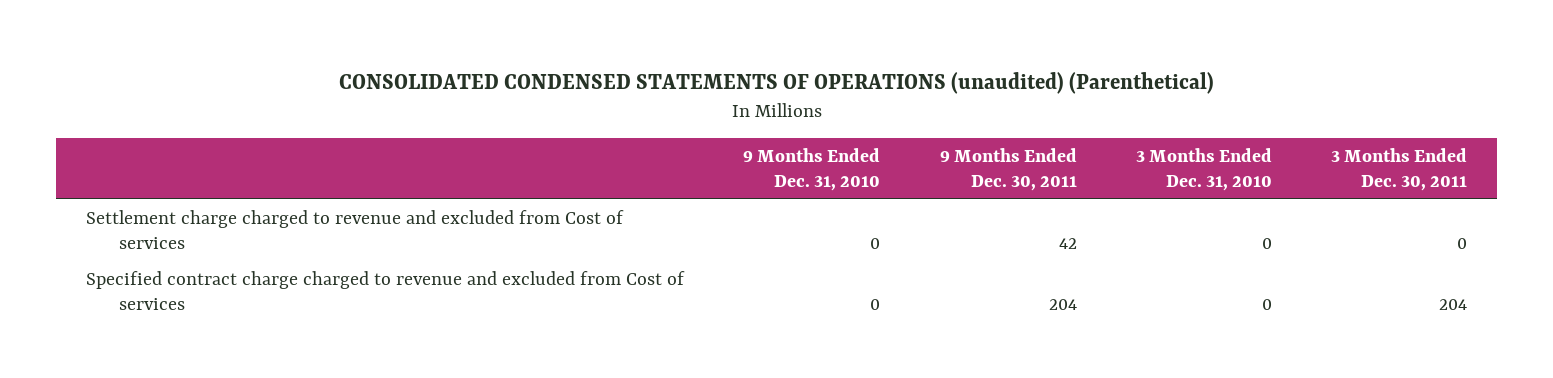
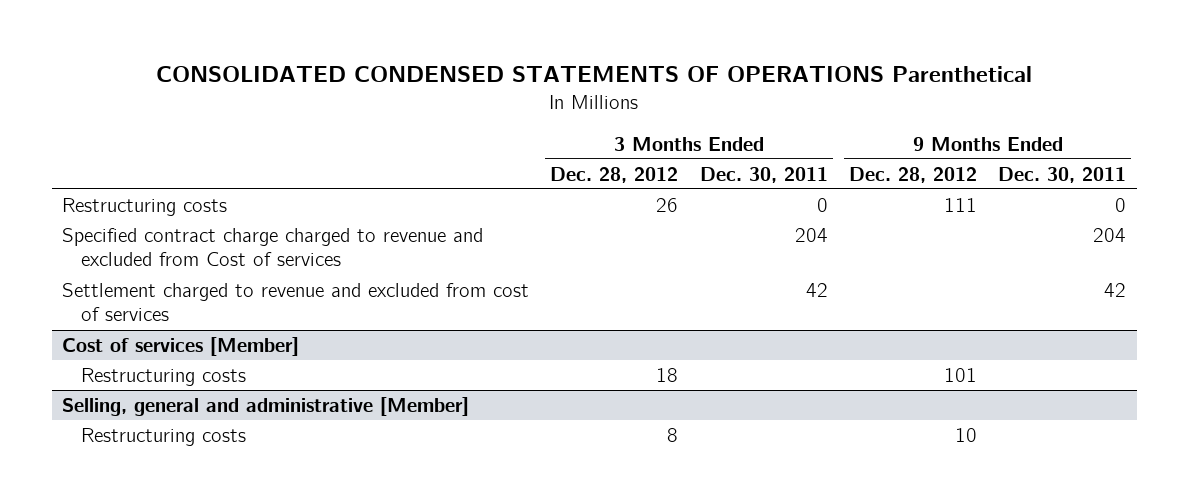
- CONSOLIDATED CONDENSED STATEMENTS OF OPERATIONS (unaudited) (Parenthetical)
+ CONSOLIDATED CONDENSED STATEMENTS OF OPERATIONS Parenthetical
- | 9 Months Ended Dec. 31, 2010 | 9 Months Ended Dec. 30, 2011 | 3 Months Ended Dec. 31, 2010 | 3 Months Ended Dec. 30, 2011
+ | 3 Months Ended Dec. 28, 2012 | 3 Months Ended Dec. 30, 2011 | 9 Months Ended Dec. 28, 2012 | 9 Months Ended Dec. 30, 2011
- Settlement charge charged to revenue and excluded from Cost of services | 0 | 42 | 0 | 0
+ Restructuring costs | 26 | 0 | 111 | 0
+ Settlement charged to revenue and excluded from cost of services | | 42 | | 42
+ Cost of services [Member]
+ Restructuring costs | 18 | | 101 |
+ Selling, general and administrative [Member]
+ Restructuring costs | 8 | | 10 |

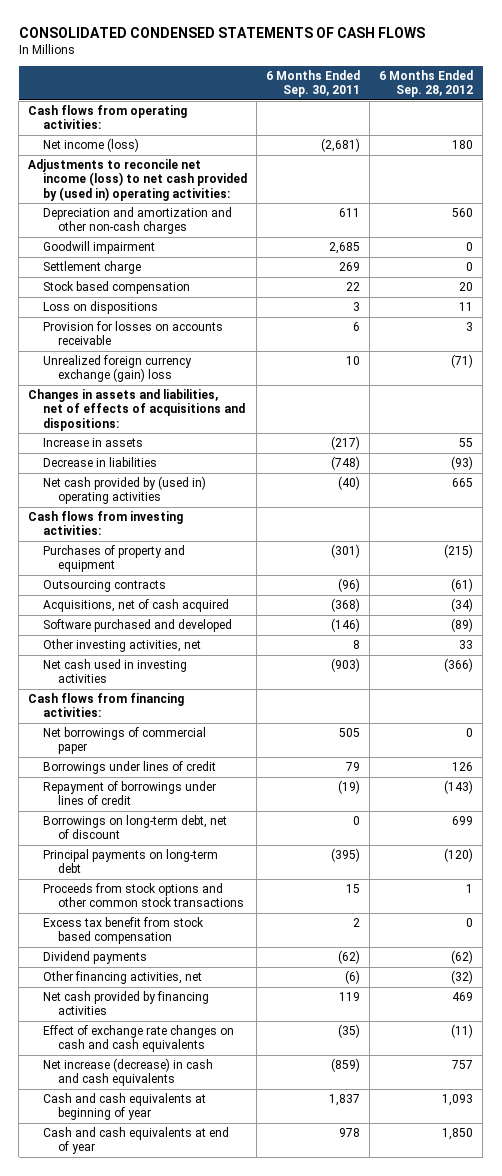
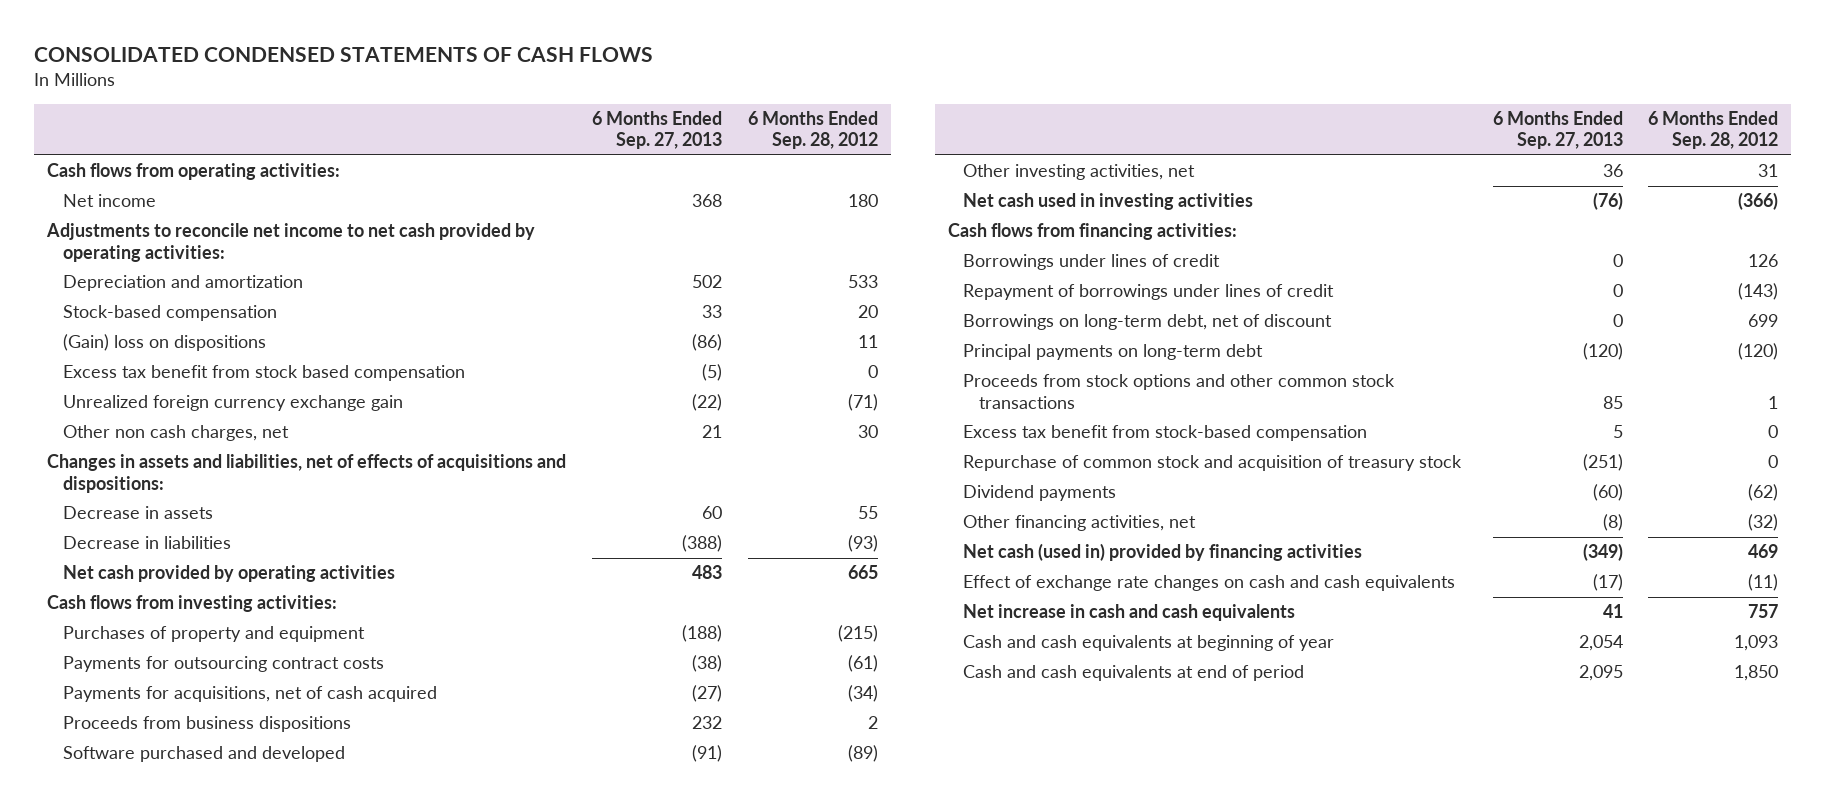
- | 6 Months Ended Sep. 30, 2011 | 6 Months Ended Sep. 28, 2012
+ | 6 Months Ended Sep. 27, 2013 | 6 Months Ended Sep. 28, 2012
- Net income (loss) | (2,681) | 180
- Adjustments to reconcile net income (loss) to net cash provided by (used in) operating activities:
- Depreciation and amortization and other non-cash charges | 611 | 560
- Goodwill impairment | 2,685 | 0
- Settlement charge | 269 | 0
- Stock based compensation | 22 | 20
- Loss on dispositions | 3 | 11
- Provision for losses on accounts receivable | 6 | 3
- Unrealized foreign currency exchange (gain) loss | 10 | (71)
+ Net income | 368 | 180
+ Adjustments to reconcile net income to net cash provided by operating activities:
+ Depreciation and amortization | 502 | 533
+ Stock-based compensation | 33 | 20
+ (Gain) loss on dispositions | (86) | 11
moved up: Excess tax benefit from stock based compensation | (5) | 0
+ Unrealized foreign currency exchange gain | (22) | (71)
+ Other non cash charges, net | 21 | 30
- Increase in assets | (217) | 55
+ Decrease in assets | 60 | 55
- Net cash provided by (used in) operating activities | (40) | 665
+ Net cash provided by operating activities | 483 | 665
- Outsourcing contracts | (96) | (61)
- Acquisitions, net of cash acquired | (368) | (34)
+ Payments for outsourcing contract costs | (38) | (61)
+ Payments for acquisitions, net of cash acquired | (27) | (34)
+ Proceeds from business dispositions | 232 | 2
- Other investing activities, net | 8 | 33
+ Other investing activities, net | 36 | 31
- Net borrowings of commercial paper | 505 | 0
+ Excess tax benefit from stock-based compensation | 5 | 0
+ Repurchase of common stock and acquisition of treasury stock | (251) | 0
- Net cash provided by financing activities | 119 | 469
+ Net cash (used in) provided by financing activities | (349) | 469
- Net increase (decrease) in cash and cash equivalents | (859) | 757
+ Net increase in cash and cash equivalents | 41 | 757
- Cash and cash equivalents at end of year | 978 | 1,850
+ Cash and cash equivalents at end of period | 2,095 | 1,850

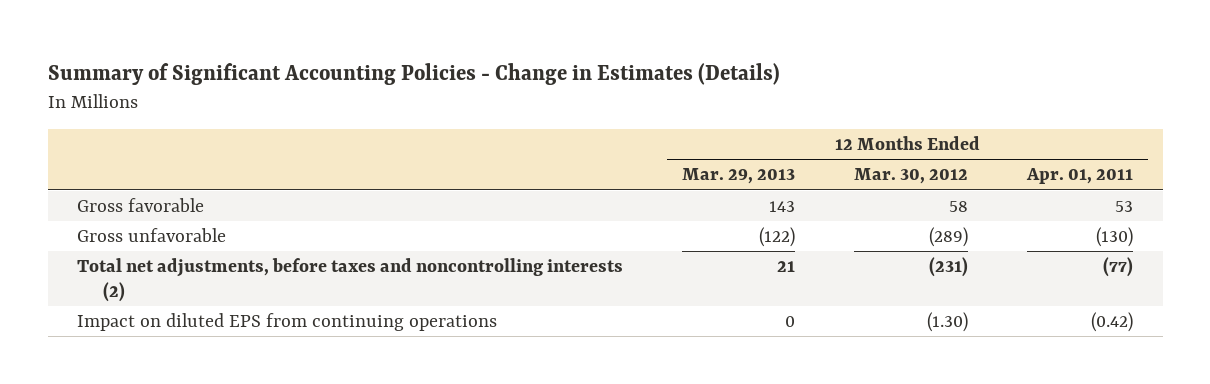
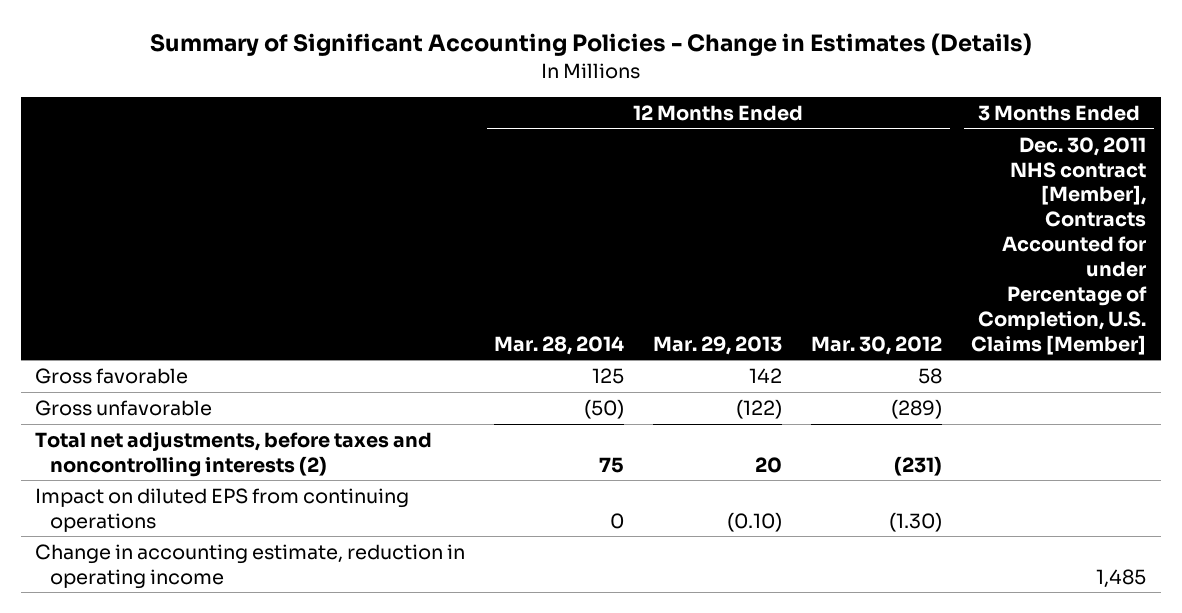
- | 12 Months Ended Mar. 29, 2013 | 12 Months Ended Mar. 30, 2012 | 12 Months Ended Apr. 01, 2011
+ | 12 Months Ended Mar. 28, 2014 | 12 Months Ended Mar. 29, 2013 | 12 Months Ended Mar. 30, 2012 | 3 Months Ended Dec. 30, 2011 NHS contract [Member], Contracts Accounted for under Percentage of Completion, U.S. Claims [Member]
- Gross favorable | 143 | 58 | 53
+ Gross favorable | 125 | 142 | 58 |
- Total net adjustments, before taxes and noncontrolling interests (2) | 21 | (231) | (77)
- Impact on diluted EPS from continuing operations | 0 | (1.30) | (0.42)
+ Total net adjustments, before taxes and noncontrolling interests (2) | 75 | 20 | (231) |
+ Impact on diluted EPS from continuing operations | 0 | (0.10) | (1.30) |
+ Change in accounting estimate, reduction in operating income | | | | 1,485

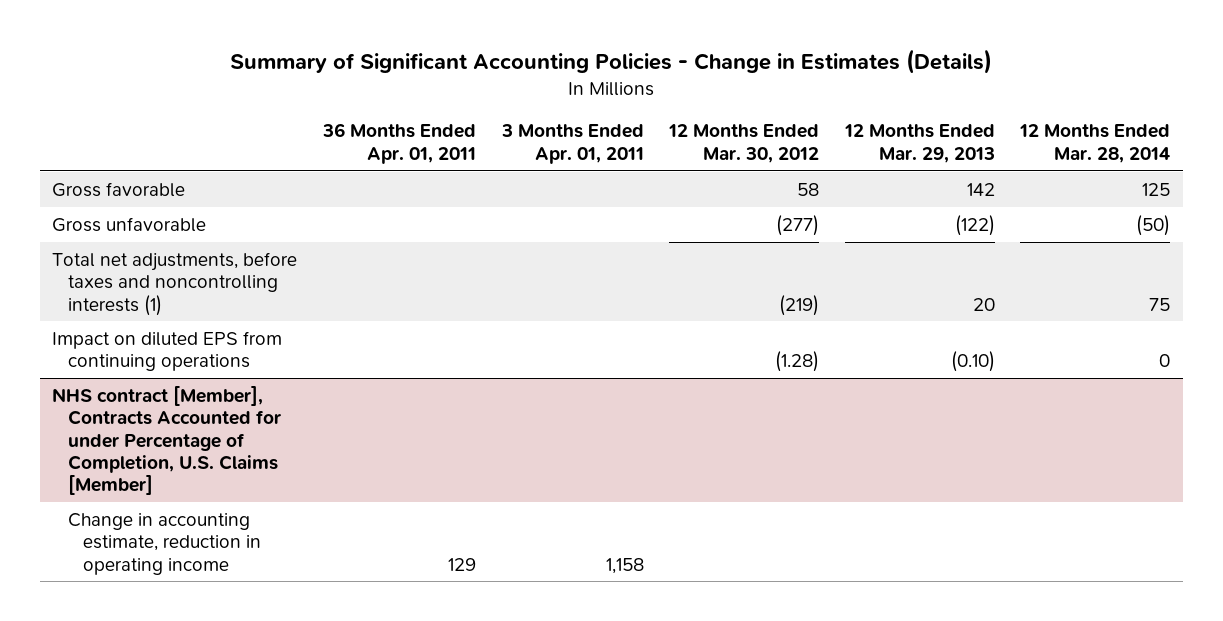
- | 12 Months Ended Mar. 28, 2014 | 12 Months Ended Mar. 29, 2013 | 12 Months Ended Mar. 30, 2012 | 3 Months Ended Dec. 30, 2011 NHS contract [Member], Contracts Accounted for under Percentage of Completion, U.S. Claims [Member]
+ | 36 Months Ended Apr. 01, 2011 | 3 Months Ended Apr. 01, 2011 | 12 Months Ended Mar. 30, 2012 | 12 Months Ended Mar. 29, 2013 | 12 Months Ended Mar. 28, 2014
- Gross unfavorable | (50) | (122) | (289) |
- Total net adjustments, before taxes and noncontrolling interests (2) | 75 | 20 | (231) |
- Impact on diluted EPS from continuing operations | 0 | (0.10) | (1.30) |
+ Gross unfavorable | | | (277) | (122) | (50)
+ Total net adjustments, before taxes and noncontrolling interests (1) | | | (219) | 20 | 75
+ Impact on diluted EPS from continuing operations | | | (1.28) | (0.10) | 0
+ NHS contract [Member], Contracts Accounted for under Percentage of Completion, U.S. Claims [Member]

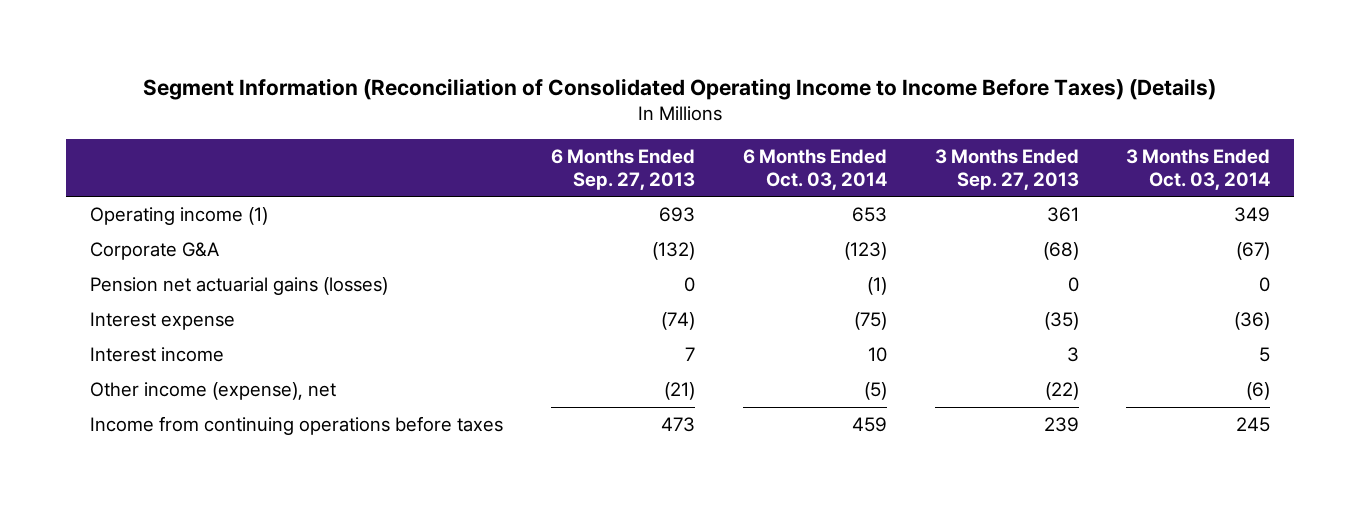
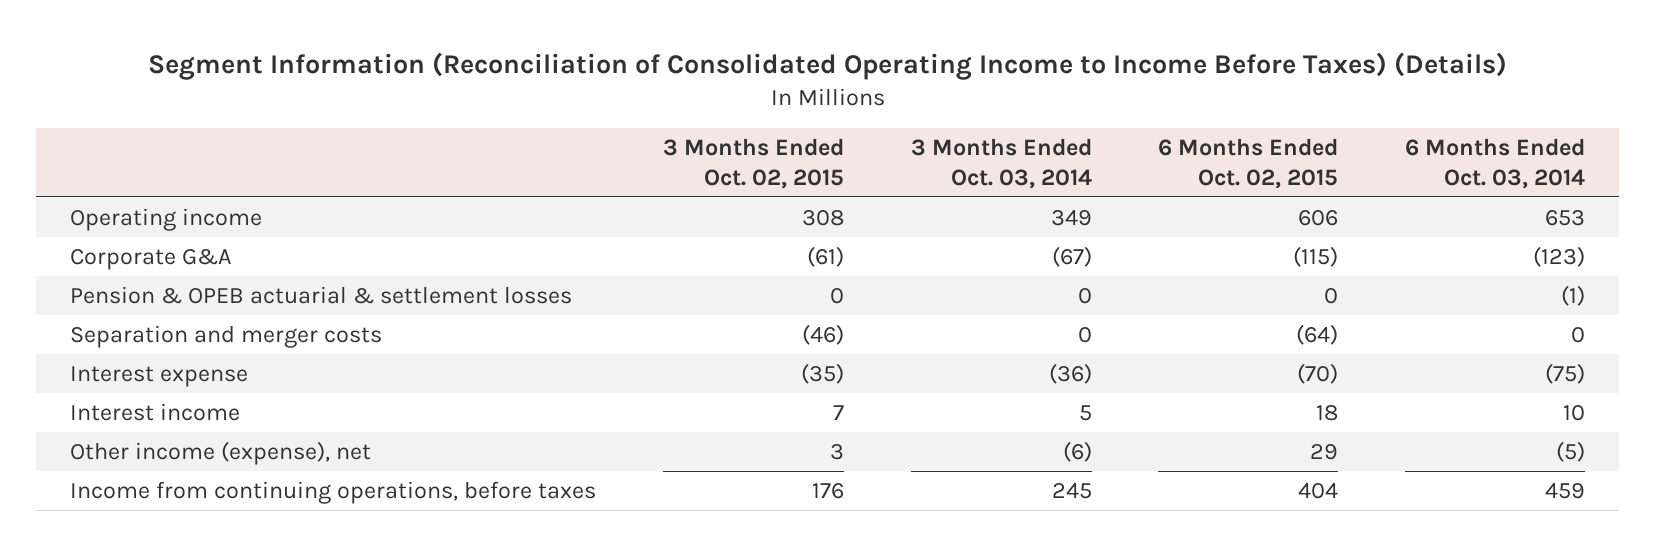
- | 6 Months Ended Sep. 27, 2013 | 6 Months Ended Oct. 03, 2014 | 3 Months Ended Sep. 27, 2013 | 3 Months Ended Oct. 03, 2014
+ | 3 Months Ended Oct. 02, 2015 | 3 Months Ended Oct. 03, 2014 | 6 Months Ended Oct. 02, 2015 | 6 Months Ended Oct. 03, 2014
- Operating income (1) | 693 | 653 | 361 | 349
+ Operating income | 308 | 349 | 606 | 653
- Pension net actuarial gains (losses) | 0 | (1) | 0 | 0
+ Pension & OPEB actuarial & settlement losses | 0 | 0 | 0 | (1)
+ Separation and merger costs | (46) | 0 | (64) | 0
- Income from continuing operations before taxes | 473 | 459 | 239 | 245
+ Income from continuing operations, before taxes | 176 | 245 | 404 | 459

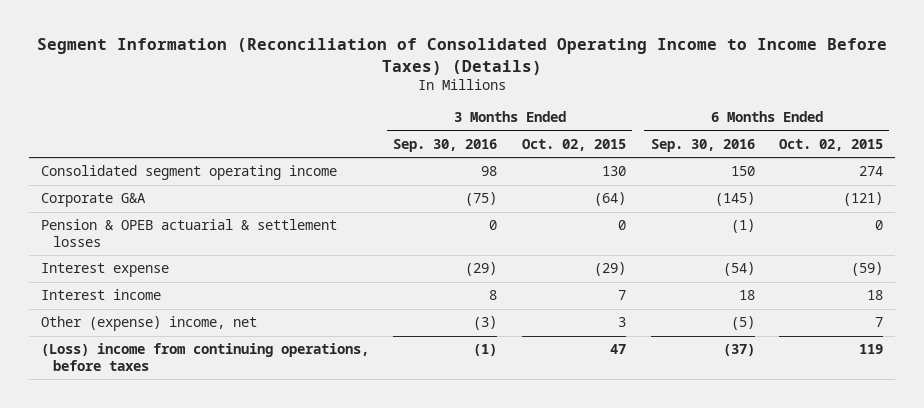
- | 3 Months Ended Oct. 02, 2015 | 3 Months Ended Oct. 03, 2014 | 6 Months Ended Oct. 02, 2015 | 6 Months Ended Oct. 03, 2014
+ | 3 Months Ended Sep. 30, 2016 | 3 Months Ended Oct. 02, 2015 | 6 Months Ended Sep. 30, 2016 | 6 Months Ended Oct. 02, 2015
- Operating income | 308 | 349 | 606 | 653
- Corporate G&A | (61) | (67) | (115) | (123)
+ Consolidated segment operating income | 98 | 130 | 150 | 274
+ Corporate G&A | (75) | (64) | (145) | (121)
- Separation and merger costs | (46) | 0 | (64) | 0
- Interest expense | (35) | (36) | (70) | (75)
+ Interest expense | (29) | (29) | (54) | (59)
- Other income (expense), net | 3 | (6) | 29 | (5)
- Income from continuing operations, before taxes | 176 | 245 | 404 | 459
+ Other (expense) income, net | (3) | 3 | (5) | 7
+ (Loss) income from continuing operations, before taxes | (1) | 47 | (37) | 119

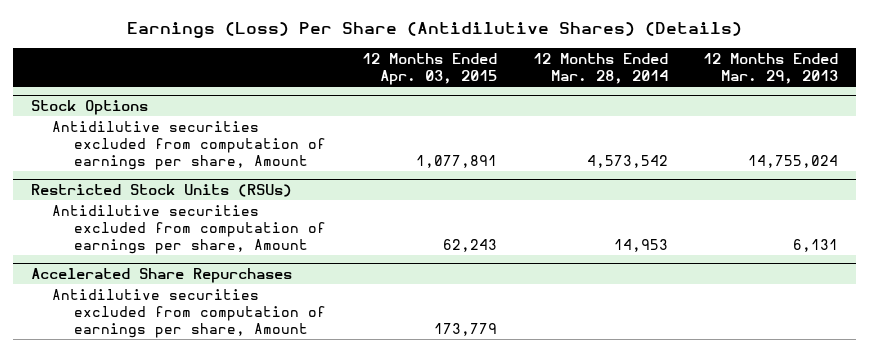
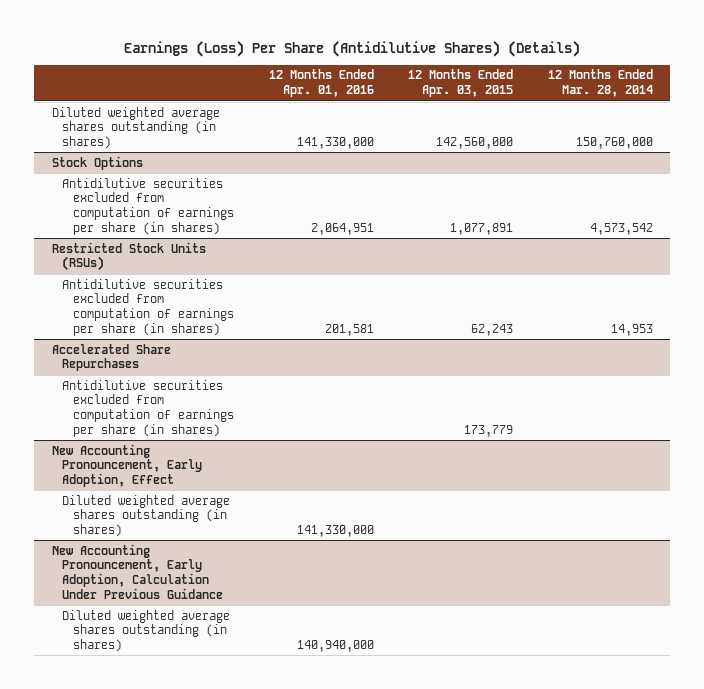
- | 12 Months Ended Apr. 03, 2015 | 12 Months Ended Mar. 28, 2014 | 12 Months Ended Mar. 29, 2013
+ | 12 Months Ended Apr. 01, 2016 | 12 Months Ended Apr. 03, 2015 | 12 Months Ended Mar. 28, 2014
+ Diluted weighted average shares outstanding (in shares) | 141,330,000 | 142,560,000 | 150,760,000
@ Stock Options
- Antidilutive securities excluded from computation of earnings per share, Amount | 1,077,891 | 4,573,542 | 14,755,024
+ Antidilutive securities excluded from computation of earnings per share (in shares) | 2,064,951 | 1,077,891 | 4,573,542
@ Restricted Stock Units (RSUs)
- Antidilutive securities excluded from computation of earnings per share, Amount | 62,243 | 14,953 | 6,131
+ Antidilutive securities excluded from computation of earnings per share (in shares) | 201,581 | 62,243 | 14,953
@ Accelerated Share Repurchases
- Antidilutive securities excluded from computation of earnings per share, Amount | 173,779 | |
+ Antidilutive securities excluded from computation of earnings per share (in shares) | | 173,779 |
+ New Accounting Pronouncement, Early Adoption, Effect
+ Diluted weighted average shares outstanding (in shares) | 141,330,000 | |
+ New Accounting Pronouncement, Early Adoption, Calculation Under Previous Guidance
+ Diluted weighted average shares outstanding (in shares) | 140,940,000 | |

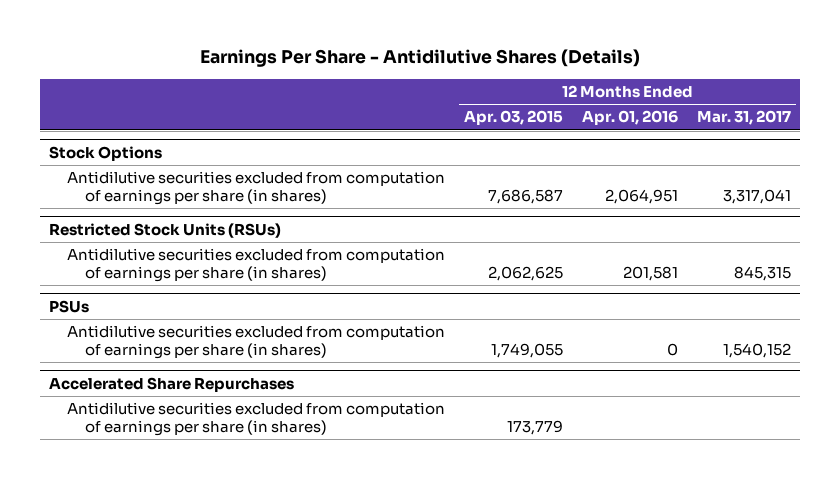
- Earnings (Loss) Per Share (Antidilutive Shares) (Details)
+ Earnings Per Share - Antidilutive Shares (Details)
- | 12 Months Ended Apr. 01, 2016 | 12 Months Ended Apr. 03, 2015 | 12 Months Ended Mar. 28, 2014
+ | 12 Months Ended Apr. 03, 2015 | 12 Months Ended Apr. 01, 2016 | 12 Months Ended Mar. 31, 2017
- Diluted weighted average shares outstanding (in shares) | 141,330,000 | 142,560,000 | 150,760,000
@ Stock Options
- Antidilutive securities excluded from computation of earnings per share (in shares) | 2,064,951 | 1,077,891 | 4,573,542
+ Antidilutive securities excluded from computation of earnings per share (in shares) | 7,686,587 | 2,064,951 | 3,317,041
@ Restricted Stock Units (RSUs)
- Antidilutive securities excluded from computation of earnings per share (in shares) | 201,581 | 62,243 | 14,953
+ Antidilutive securities excluded from computation of earnings per share (in shares) | 2,062,625 | 201,581 | 845,315
+ PSUs
+ Antidilutive securities excluded from computation of earnings per share (in shares) | 1,749,055 | 0 | 1,540,152
- New Accounting Pronouncement, Early Adoption, Effect
- Diluted weighted average shares outstanding (in shares) | 141,330,000 | |
- New Accounting Pronouncement, Early Adoption, Calculation Under Previous Guidance
- Diluted weighted average shares outstanding (in shares) | 140,940,000 | |

